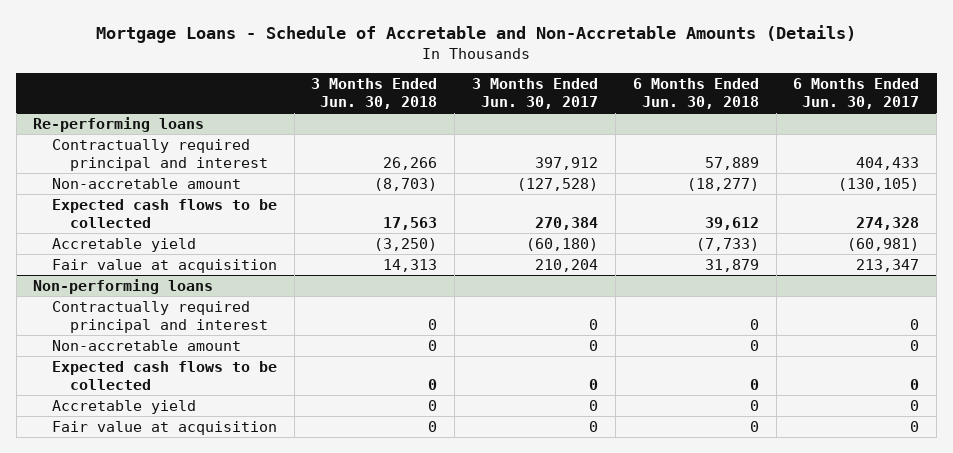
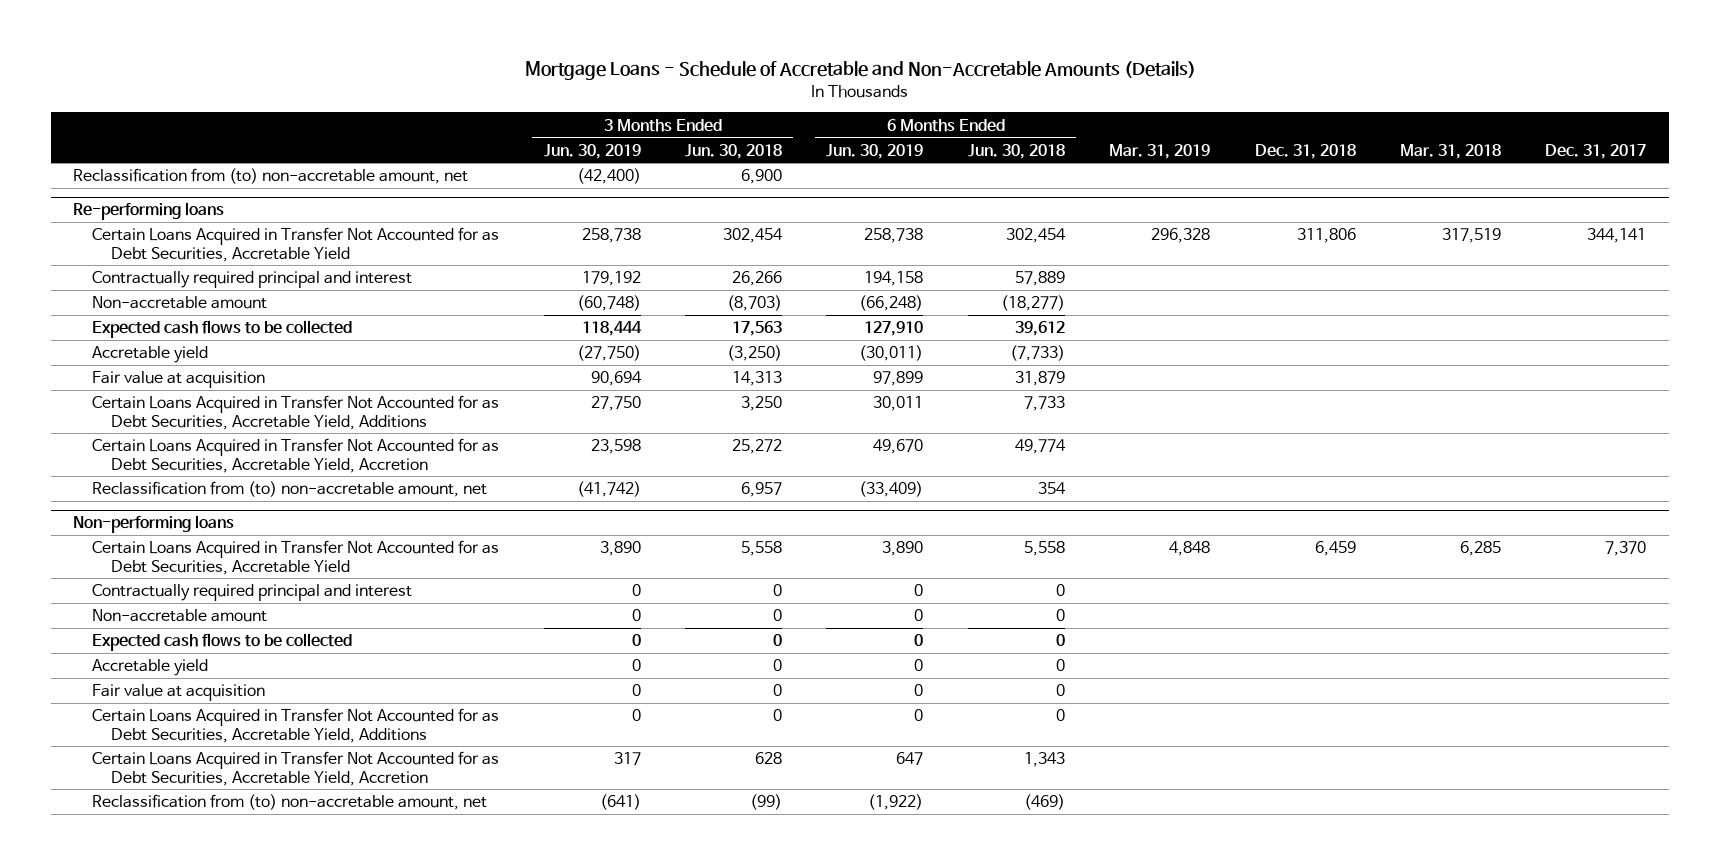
- | 3 Months Ended Jun. 30, 2018 | 3 Months Ended Jun. 30, 2017 | 6 Months Ended Jun. 30, 2018 | 6 Months Ended Jun. 30, 2017
+ | 3 Months Ended Jun. 30, 2019 | 3 Months Ended Jun. 30, 2018 | 6 Months Ended Jun. 30, 2019 | 6 Months Ended Jun. 30, 2018 | Mar. 31, 2019 | Dec. 31, 2018 | Mar. 31, 2018 | Dec. 31, 2017
+ Reclassification from (to) non-accretable amount, net | (42,400) | 6,900 | | | | | |
@ Re-performing loans
+ Certain Loans Acquired in Transfer Not Accounted for as Debt Securities, Accretable Yield | 258,738 | 302,454 | 258,738 | 302,454 | 296,328 | 311,806 | 317,519 | 344,141
+ Certain Loans Acquired in Transfer Not Accounted for as Debt Securities, Accretable Yield, Additions | 27,750 | 3,250 | 30,011 | 7,733 | | | |
+ Certain Loans Acquired in Transfer Not Accounted for as Debt Securities, Accretable Yield, Accretion | 23,598 | 25,272 | 49,670 | 49,774 | | | |
+ Reclassification from (to) non-accretable amount, net | (41,742) | 6,957 | (33,409) | 354 | | | |
@ Non-performing loans
+ Certain Loans Acquired in Transfer Not Accounted for as Debt Securities, Accretable Yield | 3,890 | 5,558 | 3,890 | 5,558 | 4,848 | 6,459 | 6,285 | 7,370
+ Certain Loans Acquired in Transfer Not Accounted for as Debt Securities, Accretable Yield, Additions | 0 | 0 | 0 | 0 | | | |
+ Certain Loans Acquired in Transfer Not Accounted for as Debt Securities, Accretable Yield, Accretion | 317 | 628 | 647 | 1,343 | | | |
+ Reclassification from (to) non-accretable amount, net | (641) | (99) | (1,922) | (469) | | | |

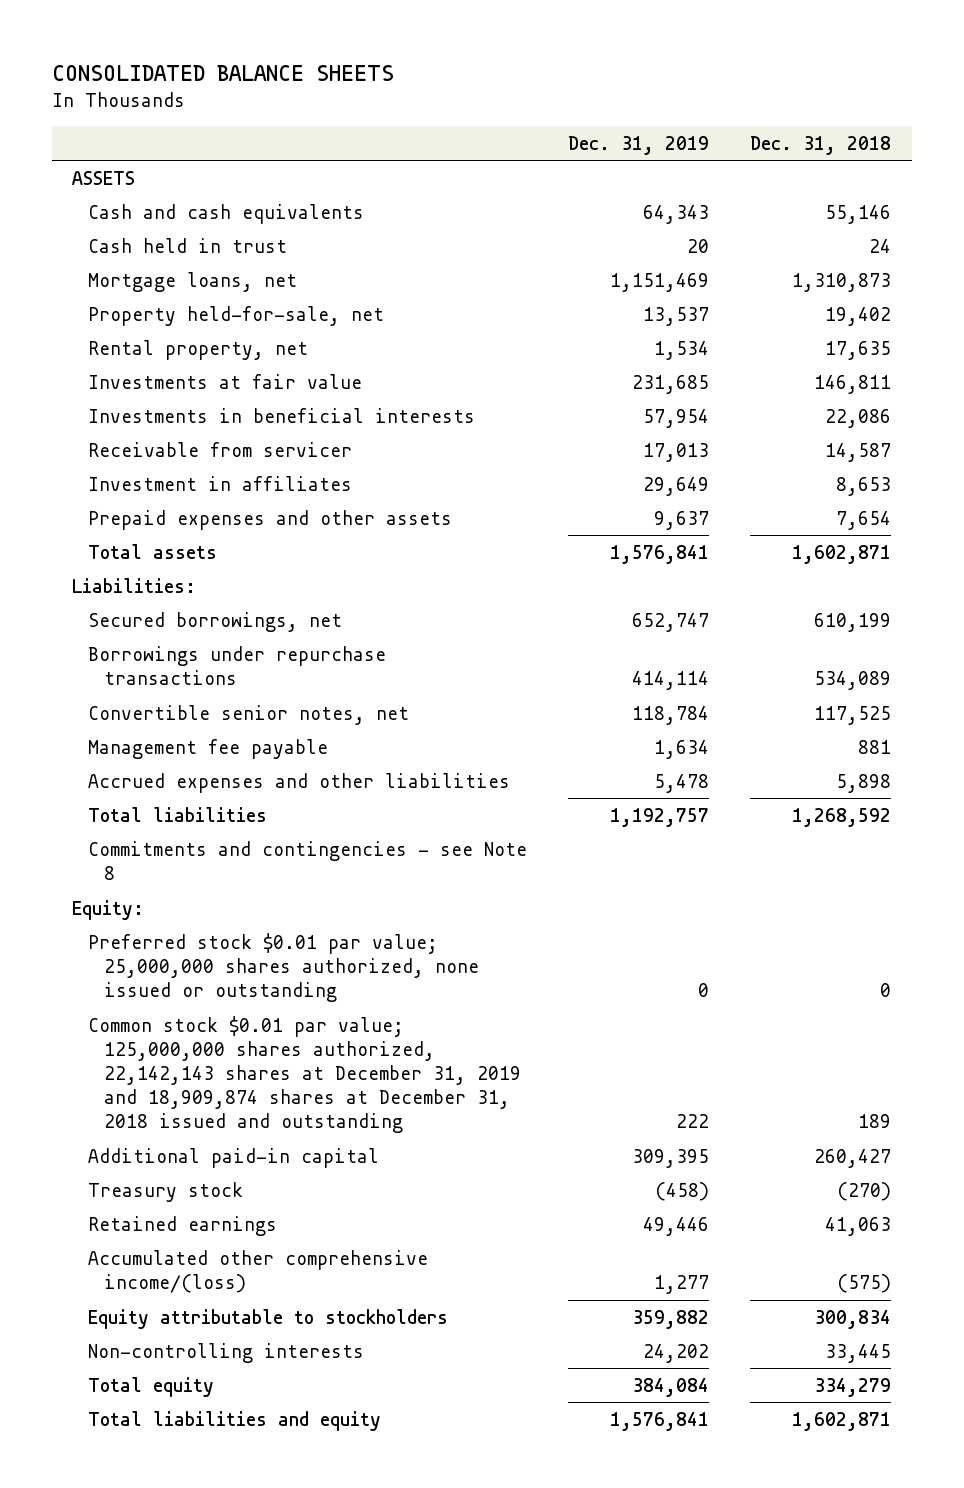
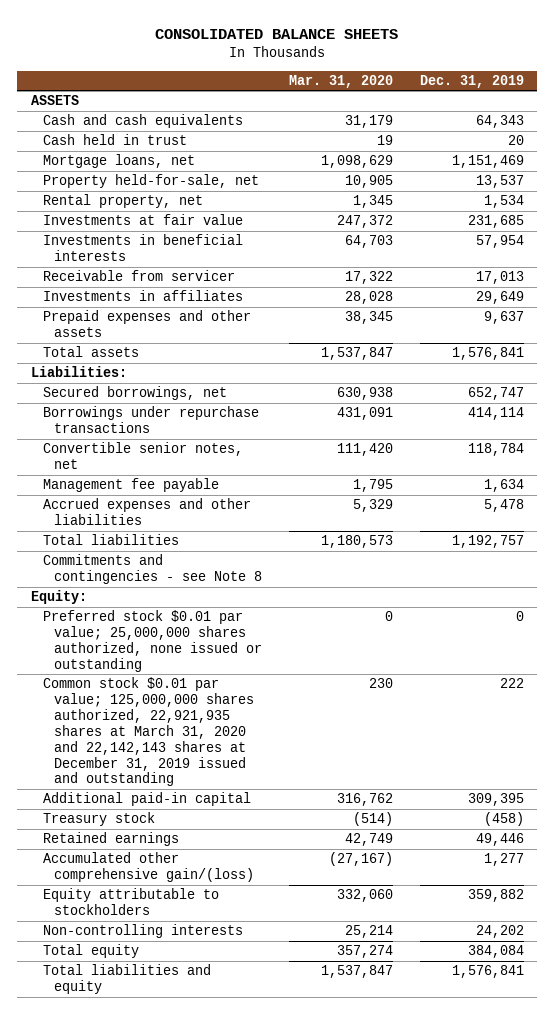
- | Dec. 31, 2019 | Dec. 31, 2018
+ | Mar. 31, 2020 | Dec. 31, 2019
- Investment in affiliates | 29,649 | 8,653
+ Investments in affiliates | 28,028 | 29,649
- Common stock $0.01 par value; 125,000,000 shares authorized, 22,142,143 shares at December 31, 2019 and 18,909,874 shares at December 31, 2018 issued and outstanding | 222 | 189
+ Common stock $0.01 par value; 125,000,000 shares authorized, 22,921,935 shares at March 31, 2020 and 22,142,143 shares at December 31, 2019 issued and outstanding | 230 | 222
- Accumulated other comprehensive income/(loss) | 1,277 | (575)
+ Accumulated other comprehensive gain/(loss) | (27,167) | 1,277

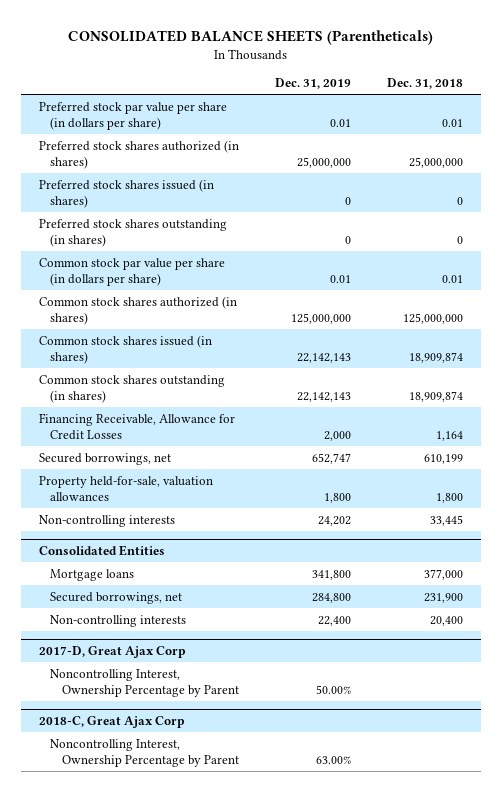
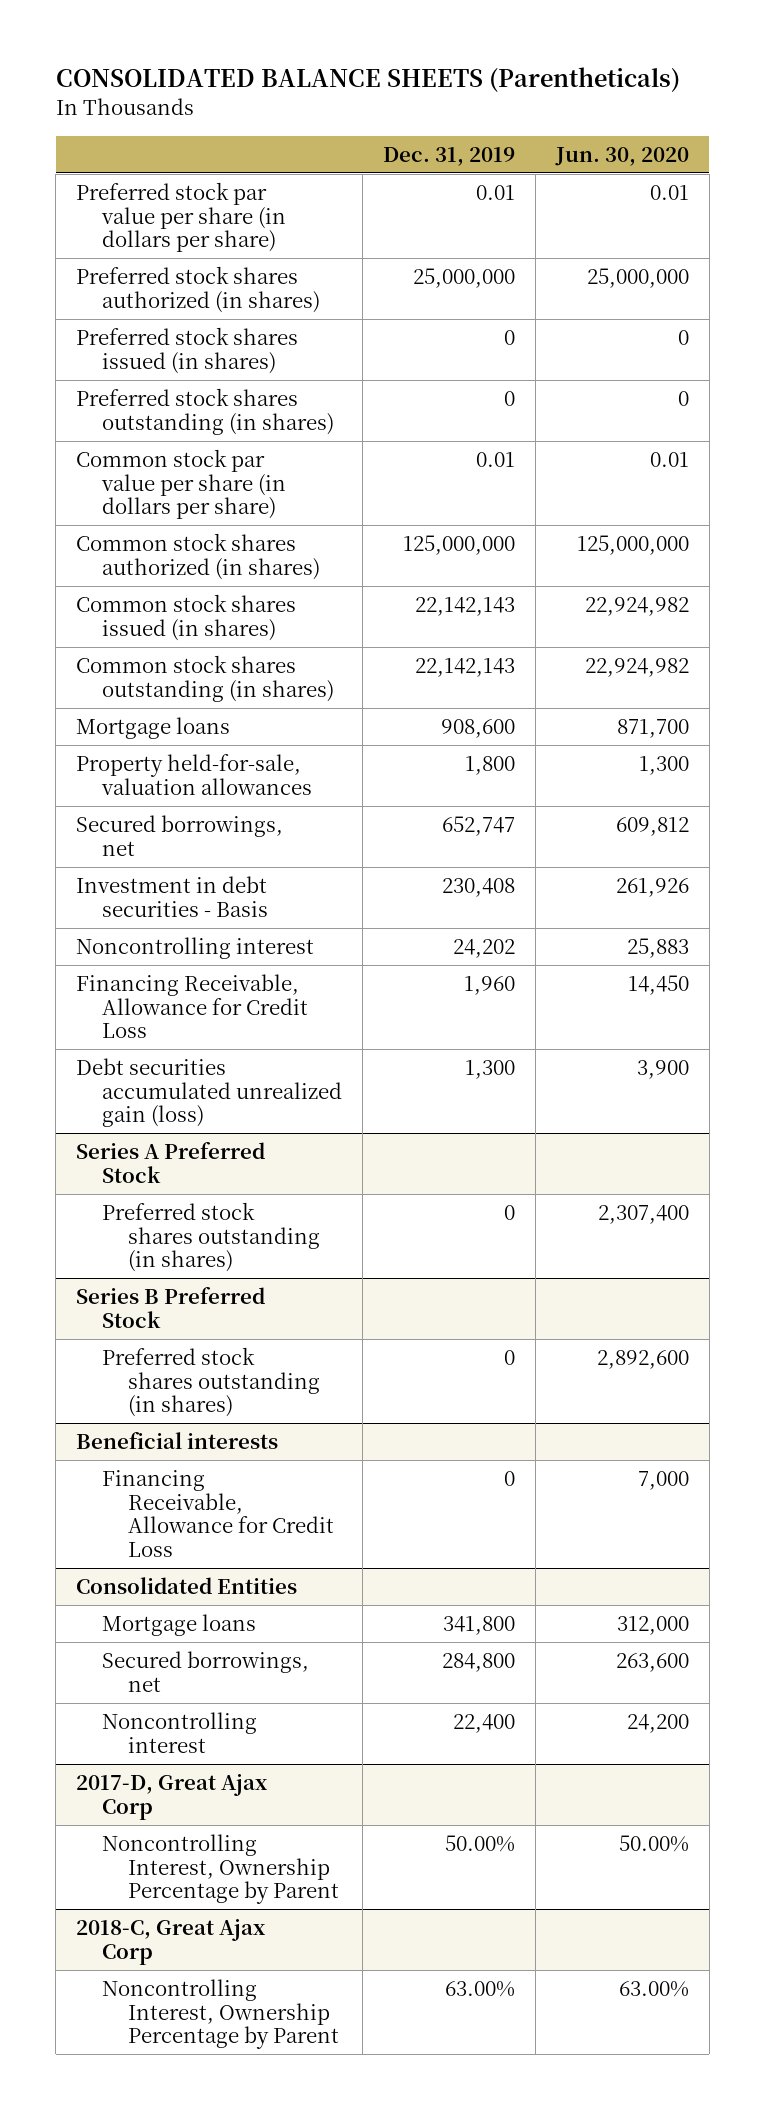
- | Dec. 31, 2019 | Dec. 31, 2018
+ | Dec. 31, 2019 | Jun. 30, 2020
- Financing Receivable, Allowance for Credit Losses | 2,000 | 1,164
+ Mortgage loans | 908,600 | 871,700
- Non-controlling interests | 24,202 | 33,445
moved down: Secured borrowings, net | 652,747 | 609,812
+ Investment in debt securities - Basis | 230,408 | 261,926
+ Noncontrolling interest | 24,202 | 25,883
+ Financing Receivable, Allowance for Credit Loss | 1,960 | 14,450
+ Debt securities accumulated unrealized gain (loss) | 1,300 | 3,900
+ Series A Preferred Stock
+ Preferred stock shares outstanding (in shares) | 0 | 2,307,400
+ Series B Preferred Stock
+ Preferred stock shares outstanding (in shares) | 0 | 2,892,600
+ Beneficial interests
+ Financing Receivable, Allowance for Credit Loss | 0 | 7,000
@ Consolidated Entities
- Non-controlling interests | 22,400 | 20,400
+ Noncontrolling interest | 22,400 | 24,200

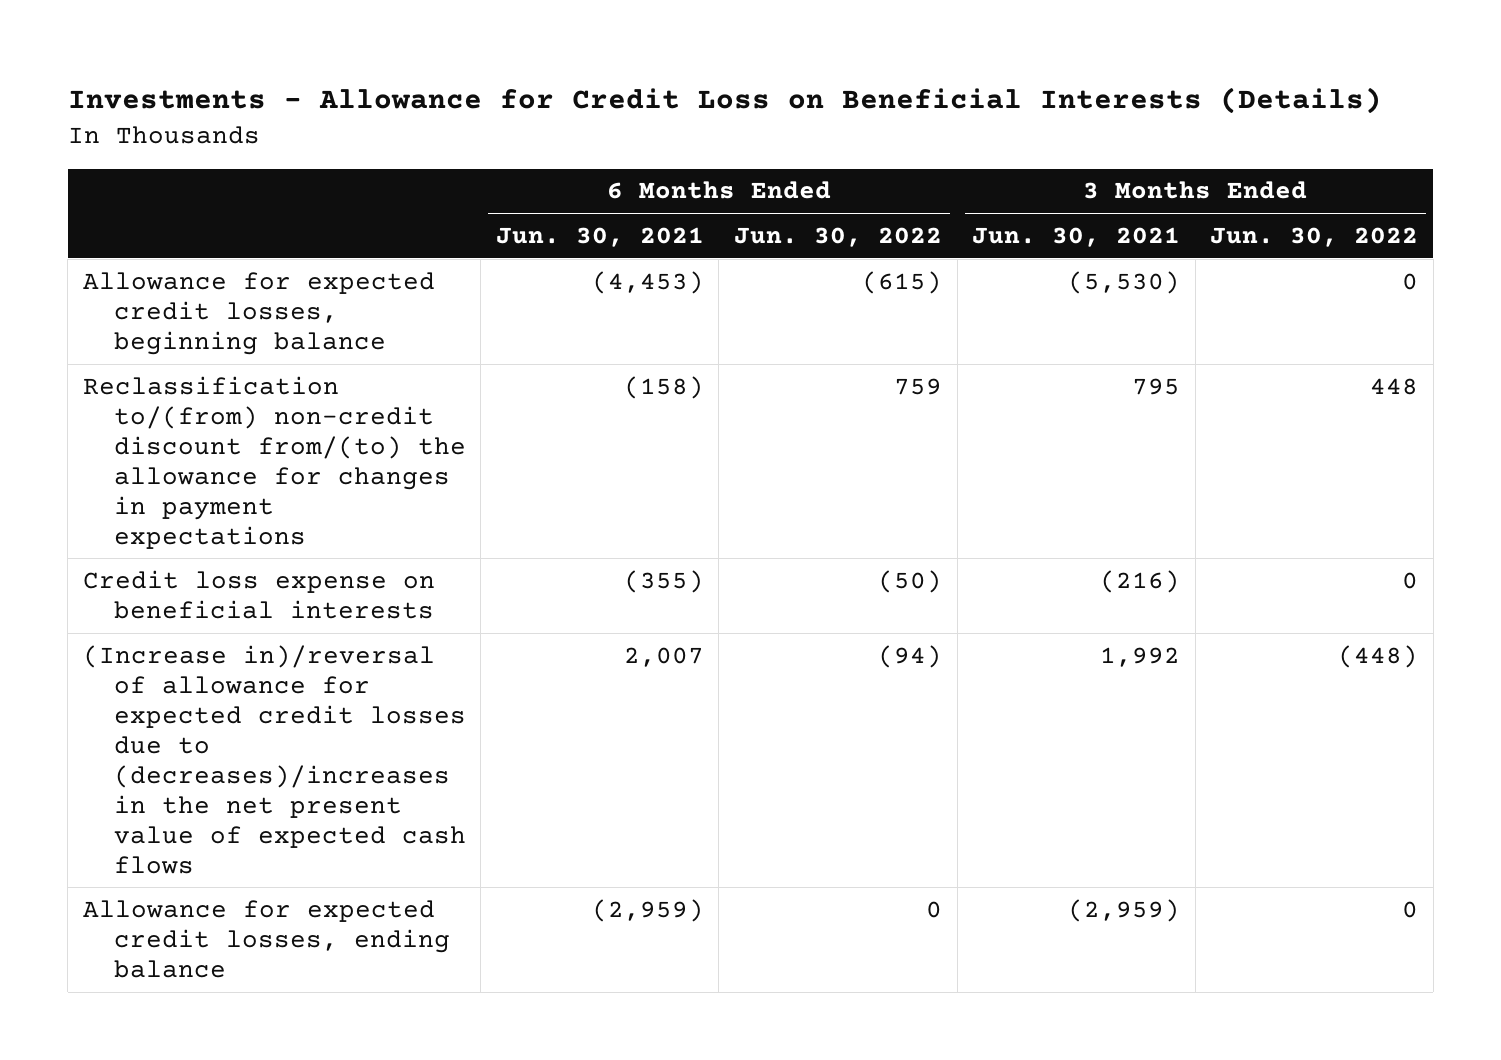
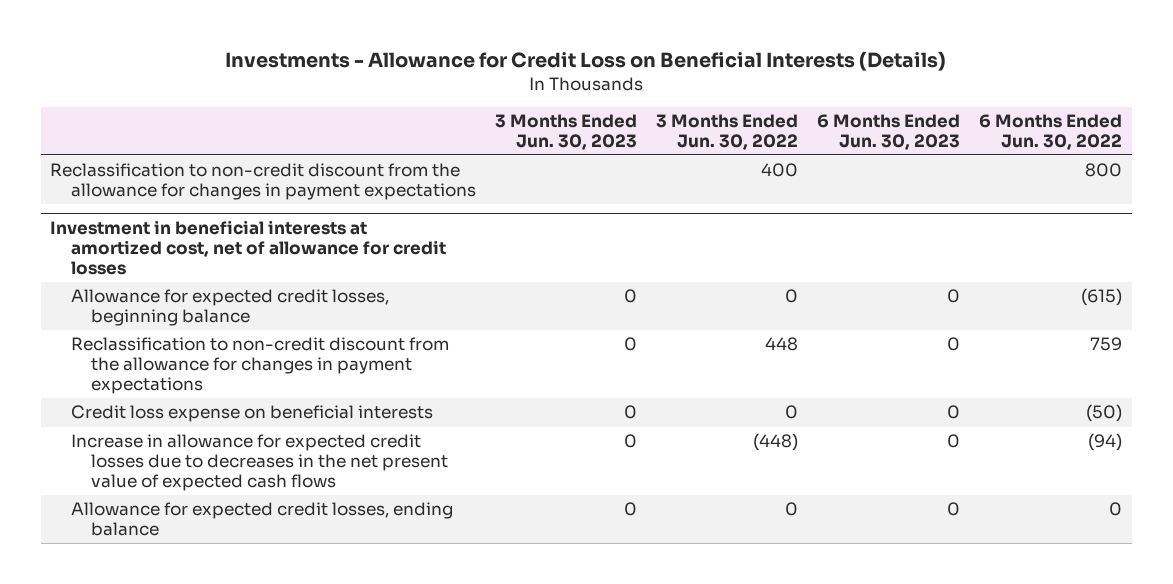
- | 6 Months Ended Jun. 30, 2021 | 6 Months Ended Jun. 30, 2022 | 3 Months Ended Jun. 30, 2021 | 3 Months Ended Jun. 30, 2022
+ | 3 Months Ended Jun. 30, 2023 | 3 Months Ended Jun. 30, 2022 | 6 Months Ended Jun. 30, 2023 | 6 Months Ended Jun. 30, 2022
+ Reclassification to non-credit discount from the allowance for changes in payment expectations | | 400 | | 800
+ Investment in beneficial interests at amortized cost, net of allowance for credit losses
- Reclassification to/(from) non-credit discount from/(to) the allowance for changes in payment expectations | (158) | 759 | 795 | 448
+ Reclassification to non-credit discount from the allowance for changes in payment expectations | 0 | 448 | 0 | 759
- (Increase in)/reversal of allowance for expected credit losses due to (decreases)/increases in the net present value of expected cash flows | 2,007 | (94) | 1,992 | (448)
+ Increase in allowance for expected credit losses due to decreases in the net present value of expected cash flows | 0 | (448) | 0 | (94)

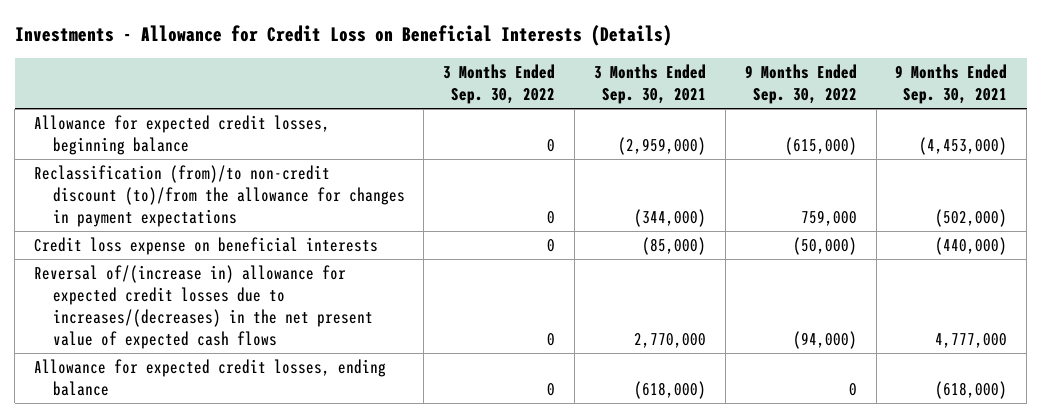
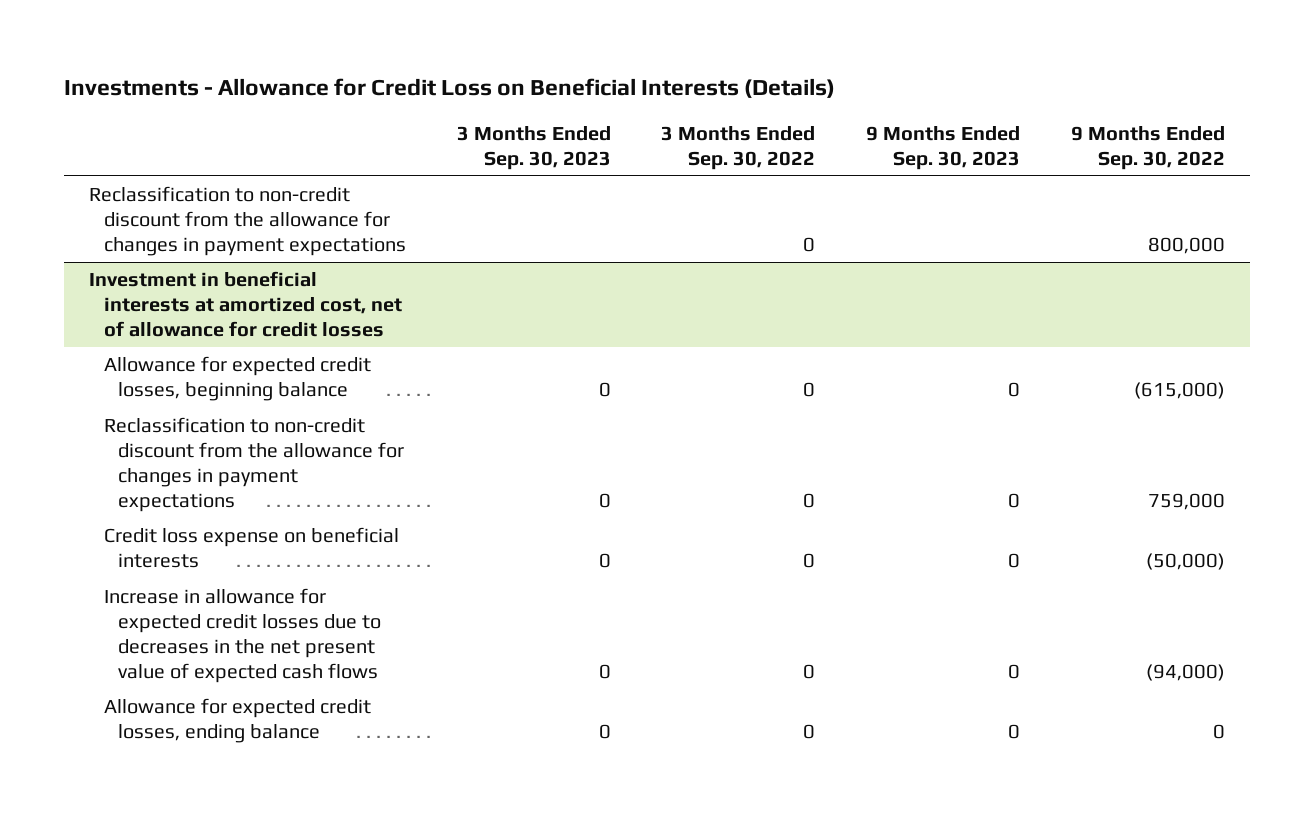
- | 3 Months Ended Sep. 30, 2022 | 3 Months Ended Sep. 30, 2021 | 9 Months Ended Sep. 30, 2022 | 9 Months Ended Sep. 30, 2021
+ | 3 Months Ended Sep. 30, 2023 | 3 Months Ended Sep. 30, 2022 | 9 Months Ended Sep. 30, 2023 | 9 Months Ended Sep. 30, 2022
+ Reclassification to non-credit discount from the allowance for changes in payment expectations | | 0 | | 800,000
+ Investment in beneficial interests at amortized cost, net of allowance for credit losses
- Reclassification (from)/to non-credit discount (to)/from the allowance for changes in payment expectations | 0 | (344,000) | 759,000 | (502,000)
+ Reclassification to non-credit discount from the allowance for changes in payment expectations | 0 | 0 | 0 | 759,000
- Reversal of/(increase in) allowance for expected credit losses due to increases/(decreases) in the net present value of expected cash flows | 0 | 2,770,000 | (94,000) | 4,777,000
+ Increase in allowance for expected credit losses due to decreases in the net present value of expected cash flows | 0 | 0 | 0 | (94,000)

